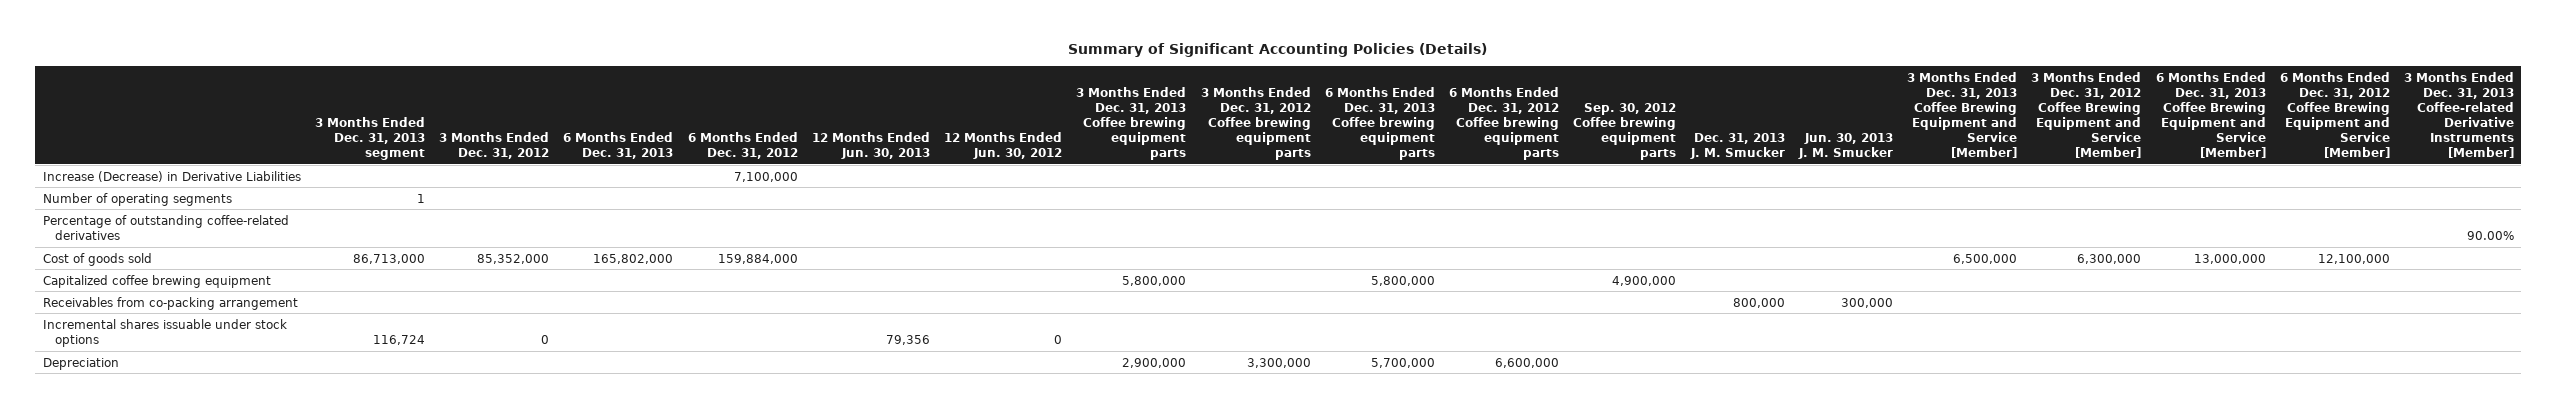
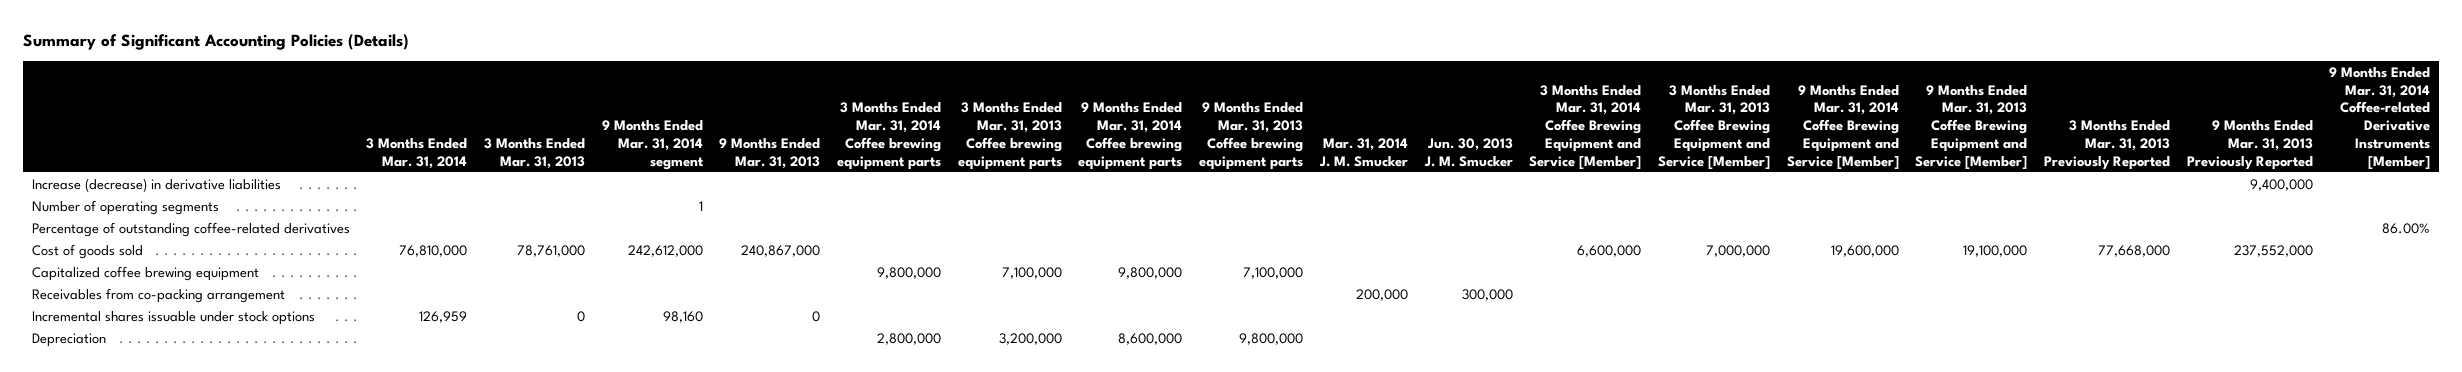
- | 3 Months Ended Dec. 31, 2013 segment | 3 Months Ended Dec. 31, 2012 | 6 Months Ended Dec. 31, 2013 | 6 Months Ended Dec. 31, 2012 | 12 Months Ended Jun. 30, 2013 | 12 Months Ended Jun. 30, 2012 | 3 Months Ended Dec. 31, 2013 Coffee brewing equipment parts | 3 Months Ended Dec. 31, 2012 Coffee brewing equipment parts | 6 Months Ended Dec. 31, 2013 Coffee brewing equipment parts | 6 Months Ended Dec. 31, 2012 Coffee brewing equipment parts | Sep. 30, 2012 Coffee brewing equipment parts | Dec. 31, 2013 J. M. Smucker | Jun. 30, 2013 J. M. Smucker | 3 Months Ended Dec. 31, 2013 Coffee Brewing Equipment and Service [Member] | 3 Months Ended Dec. 31, 2012 Coffee Brewing Equipment and Service [Member] | 6 Months Ended Dec. 31, 2013 Coffee Brewing Equipment and Service [Member] | 6 Months Ended Dec. 31, 2012 Coffee Brewing Equipment and Service [Member] | 3 Months Ended Dec. 31, 2013 Coffee-related Derivative Instruments [Member]
+ | 3 Months Ended Mar. 31, 2014 | 3 Months Ended Mar. 31, 2013 | 9 Months Ended Mar. 31, 2014 segment | 9 Months Ended Mar. 31, 2013 | 3 Months Ended Mar. 31, 2014 Coffee brewing equipment parts | 3 Months Ended Mar. 31, 2013 Coffee brewing equipment parts | 9 Months Ended Mar. 31, 2014 Coffee brewing equipment parts | 9 Months Ended Mar. 31, 2013 Coffee brewing equipment parts | Mar. 31, 2014 J. M. Smucker | Jun. 30, 2013 J. M. Smucker | 3 Months Ended Mar. 31, 2014 Coffee Brewing Equipment and Service [Member] | 3 Months Ended Mar. 31, 2013 Coffee Brewing Equipment and Service [Member] | 9 Months Ended Mar. 31, 2014 Coffee Brewing Equipment and Service [Member] | 9 Months Ended Mar. 31, 2013 Coffee Brewing Equipment and Service [Member] | 3 Months Ended Mar. 31, 2013 Previously Reported | 9 Months Ended Mar. 31, 2013 Previously Reported | 9 Months Ended Mar. 31, 2014 Coffee-related Derivative Instruments [Member]
- Increase (Decrease) in Derivative Liabilities | | | | 7,100,000 | | | | | | | | | | | | | |
+ Increase (decrease) in derivative liabilities | | | | | | | | | | | | | | | | 9,400,000 |

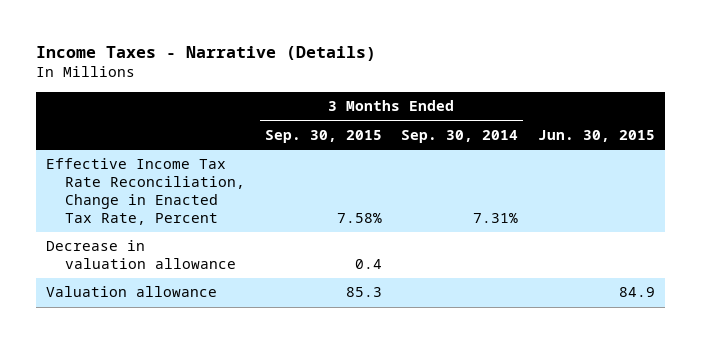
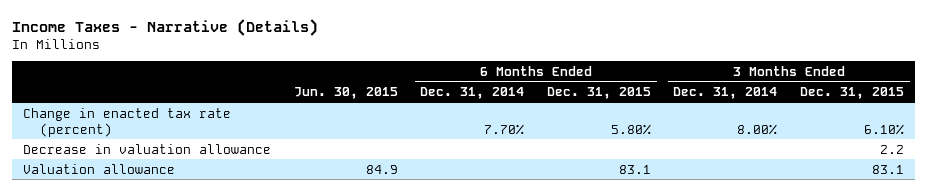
- | 3 Months Ended Sep. 30, 2015 | 3 Months Ended Sep. 30, 2014 | Jun. 30, 2015
+ | Jun. 30, 2015 | 6 Months Ended Dec. 31, 2014 | 6 Months Ended Dec. 31, 2015 | 3 Months Ended Dec. 31, 2014 | 3 Months Ended Dec. 31, 2015
- Effective Income Tax Rate Reconciliation, Change in Enacted Tax Rate, Percent | 7.58% | 7.31% |
+ Change in enacted tax rate (percent) | | 7.70% | 5.80% | 8.00% | 6.10%

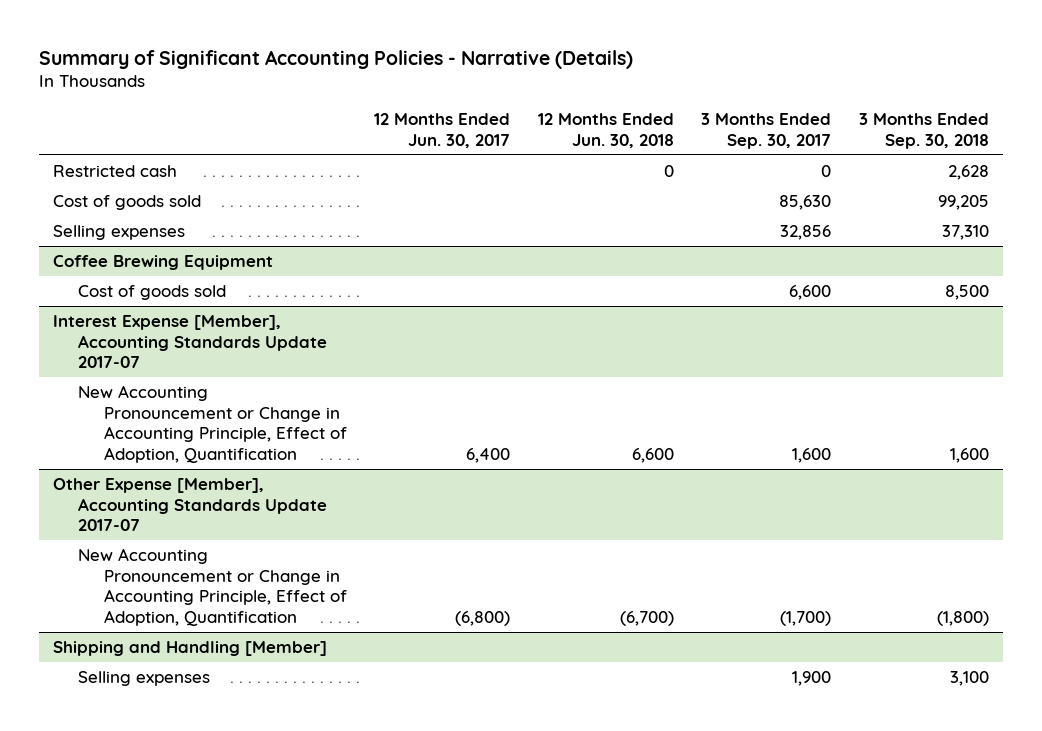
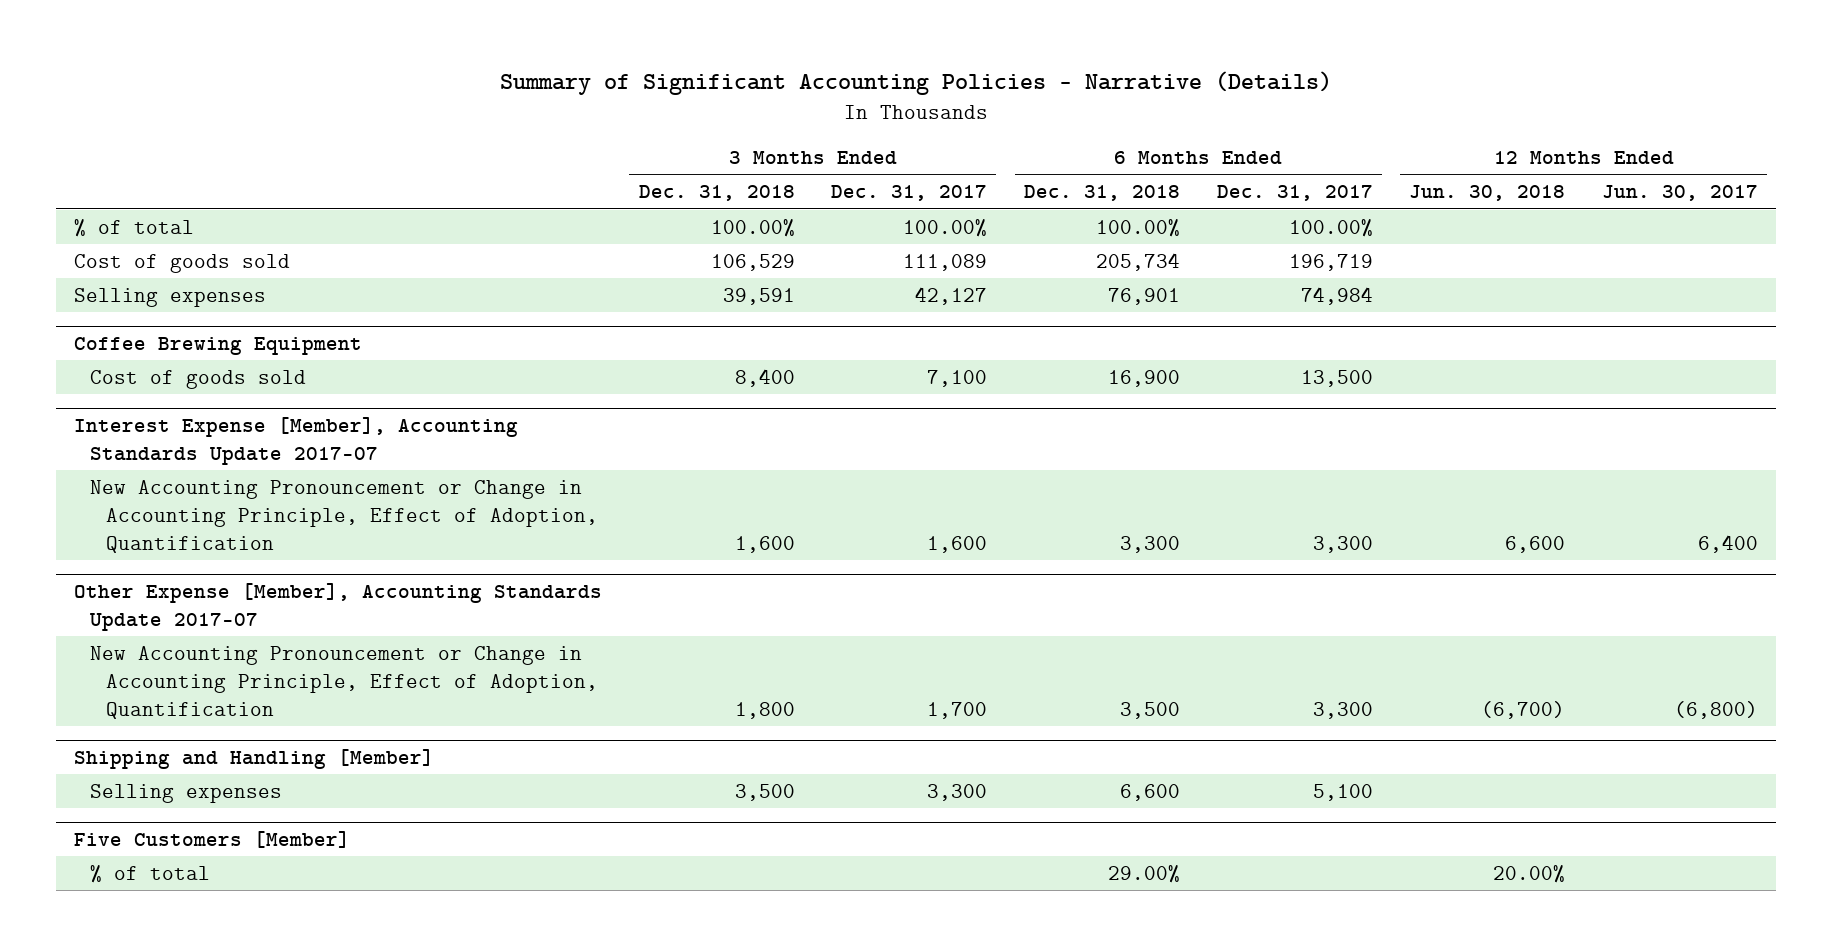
- | 12 Months Ended Jun. 30, 2017 | 12 Months Ended Jun. 30, 2018 | 3 Months Ended Sep. 30, 2017 | 3 Months Ended Sep. 30, 2018
+ | 3 Months Ended Dec. 31, 2018 | 3 Months Ended Dec. 31, 2017 | 6 Months Ended Dec. 31, 2018 | 6 Months Ended Dec. 31, 2017 | 12 Months Ended Jun. 30, 2018 | 12 Months Ended Jun. 30, 2017
- Restricted cash | | 0 | 0 | 2,628
+ % of total | 100.00% | 100.00% | 100.00% | 100.00% | |
+ Five Customers [Member]
+ % of total | | | 29.00% | | 20.00% |

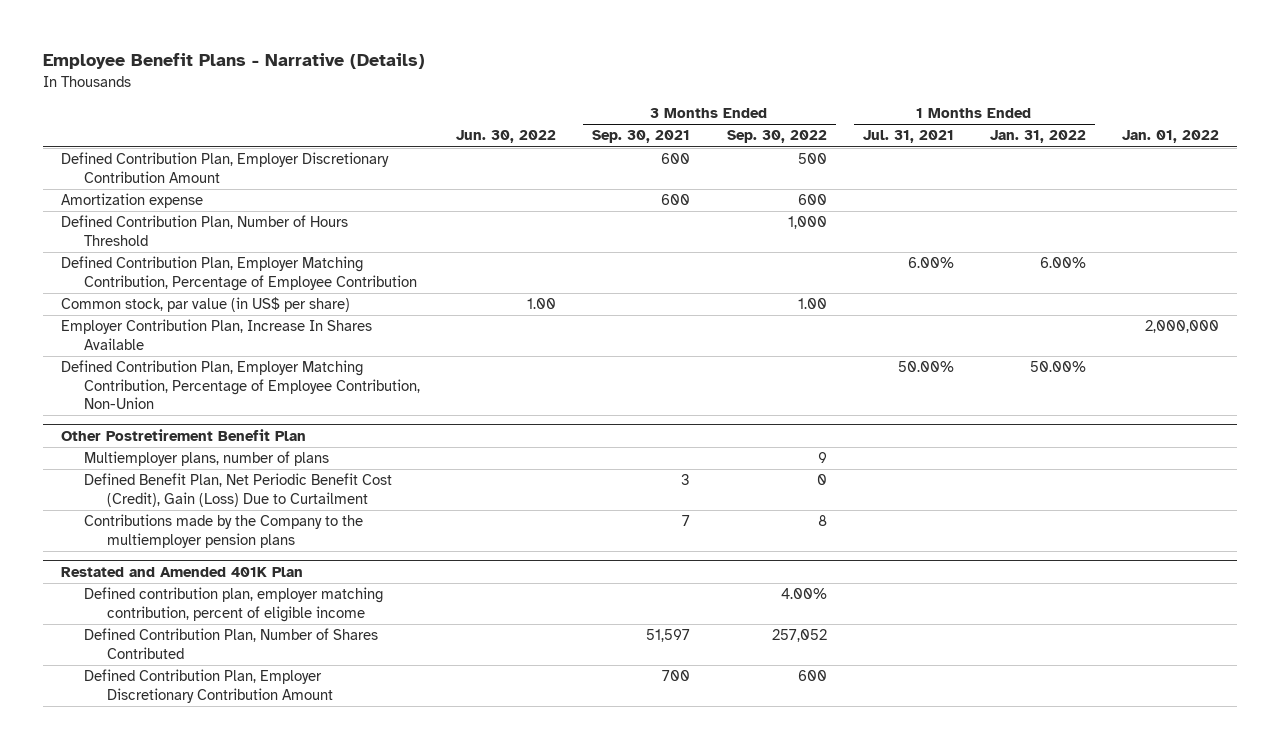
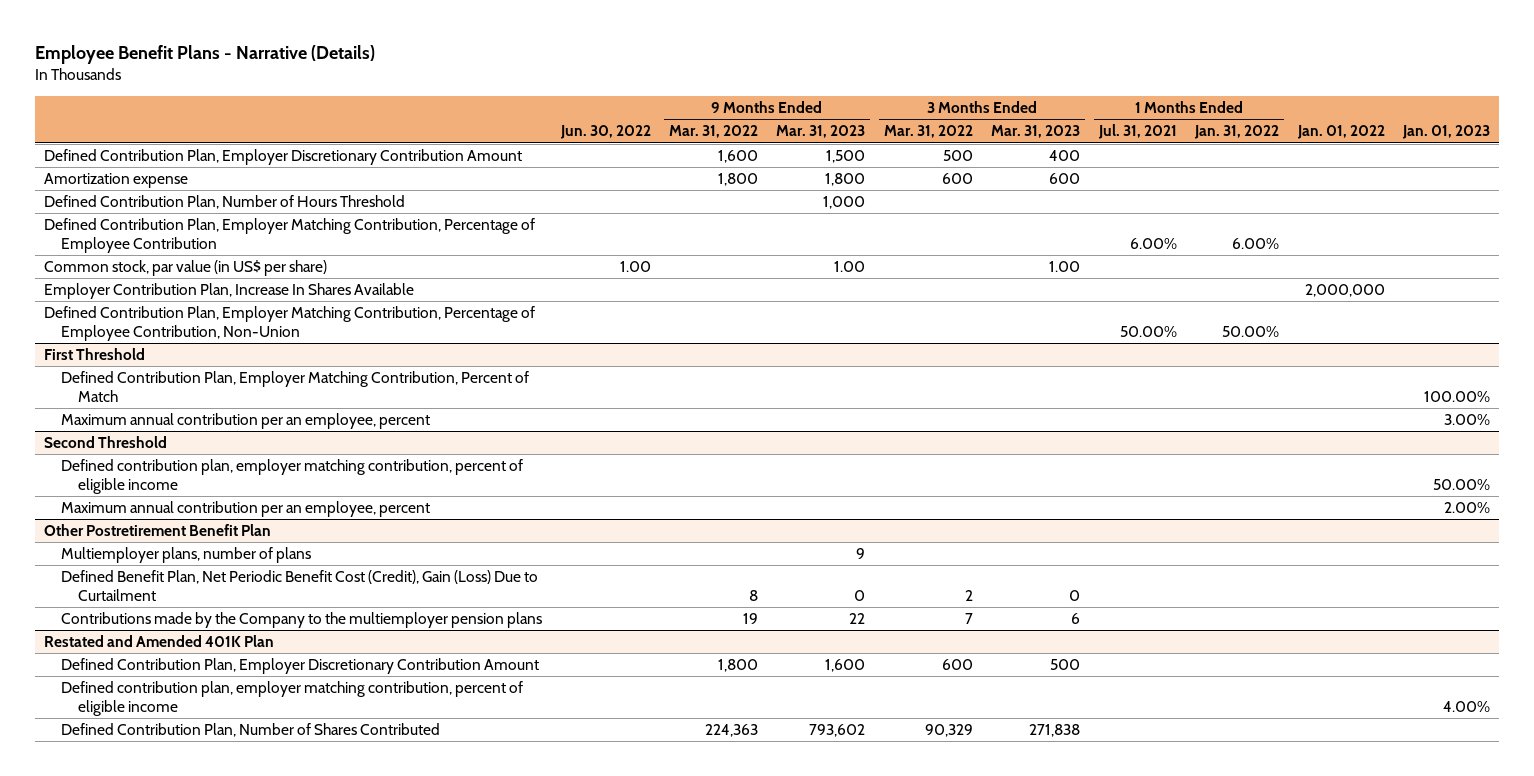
- | Jun. 30, 2022 | 3 Months Ended Sep. 30, 2021 | 3 Months Ended Sep. 30, 2022 | 1 Months Ended Jul. 31, 2021 | 1 Months Ended Jan. 31, 2022 | Jan. 01, 2022
+ | Jun. 30, 2022 | 9 Months Ended Mar. 31, 2022 | 9 Months Ended Mar. 31, 2023 | 3 Months Ended Mar. 31, 2022 | 3 Months Ended Mar. 31, 2023 | 1 Months Ended Jul. 31, 2021 | 1 Months Ended Jan. 31, 2022 | Jan. 01, 2022 | Jan. 01, 2023
+ First Threshold
+ Defined Contribution Plan, Employer Matching Contribution, Percent of Match | | | | | | | | | 100.00%
+ Maximum annual contribution per an employee, percent | | | | | | | | | 3.00%
+ Second Threshold
+ Defined contribution plan, employer matching contribution, percent of eligible income | | | | | | | | | 50.00%
+ Maximum annual contribution per an employee, percent | | | | | | | | | 2.00%
@ Restated and Amended 401K Plan
moved up: Defined Contribution Plan, Employer Discretionary Contribution Amount | | 1,800 | 1,600 | 600 | 500 | | | |

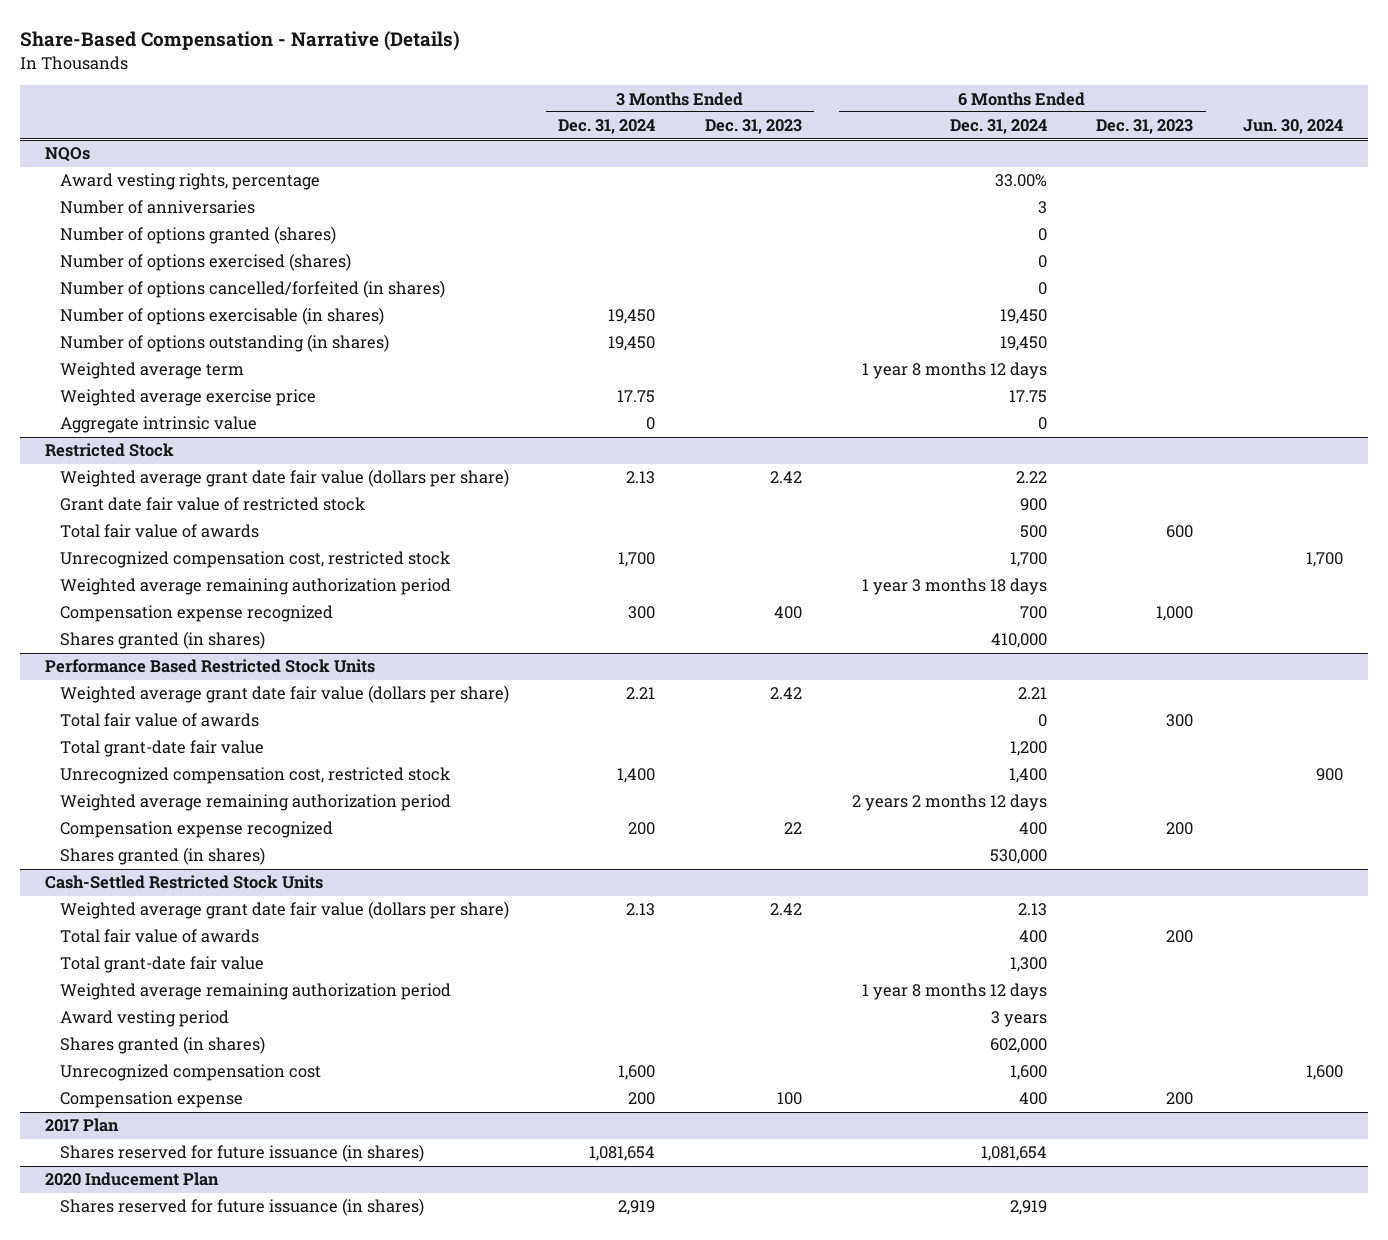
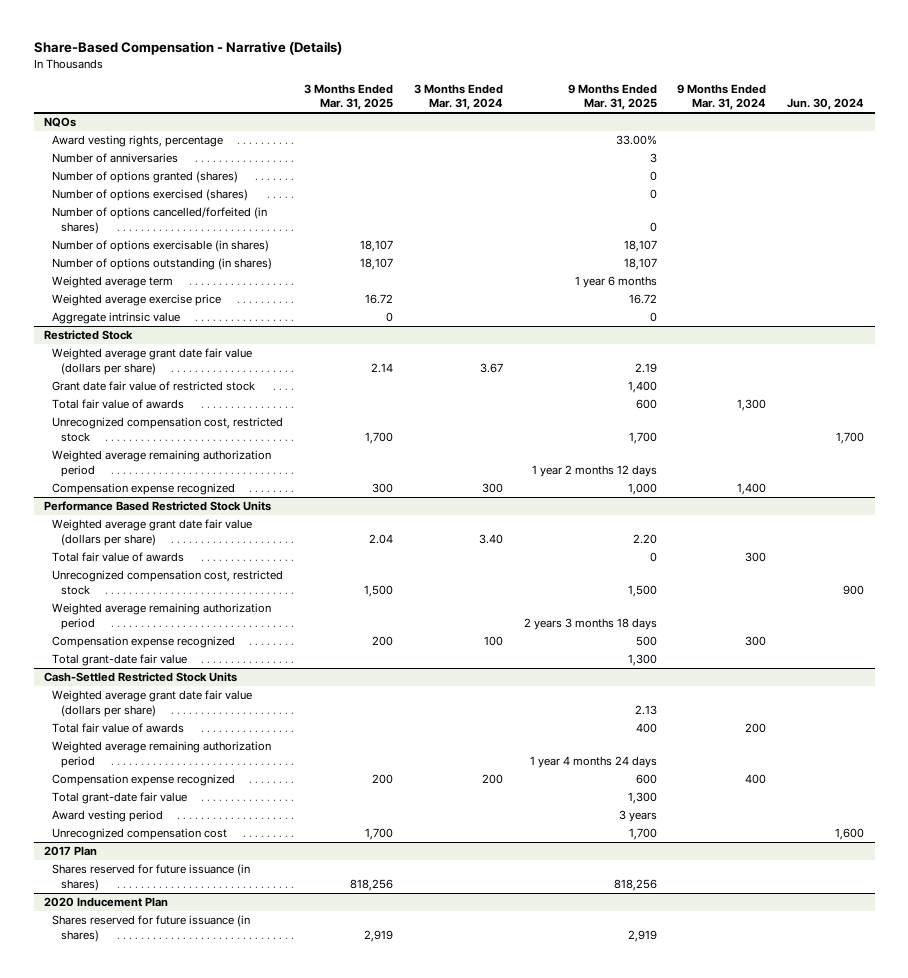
- | 3 Months Ended Dec. 31, 2024 | 3 Months Ended Dec. 31, 2023 | 6 Months Ended Dec. 31, 2024 | 6 Months Ended Dec. 31, 2023 | Jun. 30, 2024
+ | 3 Months Ended Mar. 31, 2025 | 3 Months Ended Mar. 31, 2024 | 9 Months Ended Mar. 31, 2025 | 9 Months Ended Mar. 31, 2024 | Jun. 30, 2024
@ Restricted Stock
- Shares granted (in shares) | | | 410,000 | |
@ Performance Based Restricted Stock Units
- Shares granted (in shares) | | | 530,000 | |
moved down: Total grant-date fair value | | | 1,300 | |
@ Cash-Settled Restricted Stock Units
+ Compensation expense recognized | 200 | 200 | 600 | 400 |
moved down: Total grant-date fair value | | | 1,300 | |
- Shares granted (in shares) | | | 602,000 | |
- Compensation expense | 200 | 100 | 400 | 200 |

